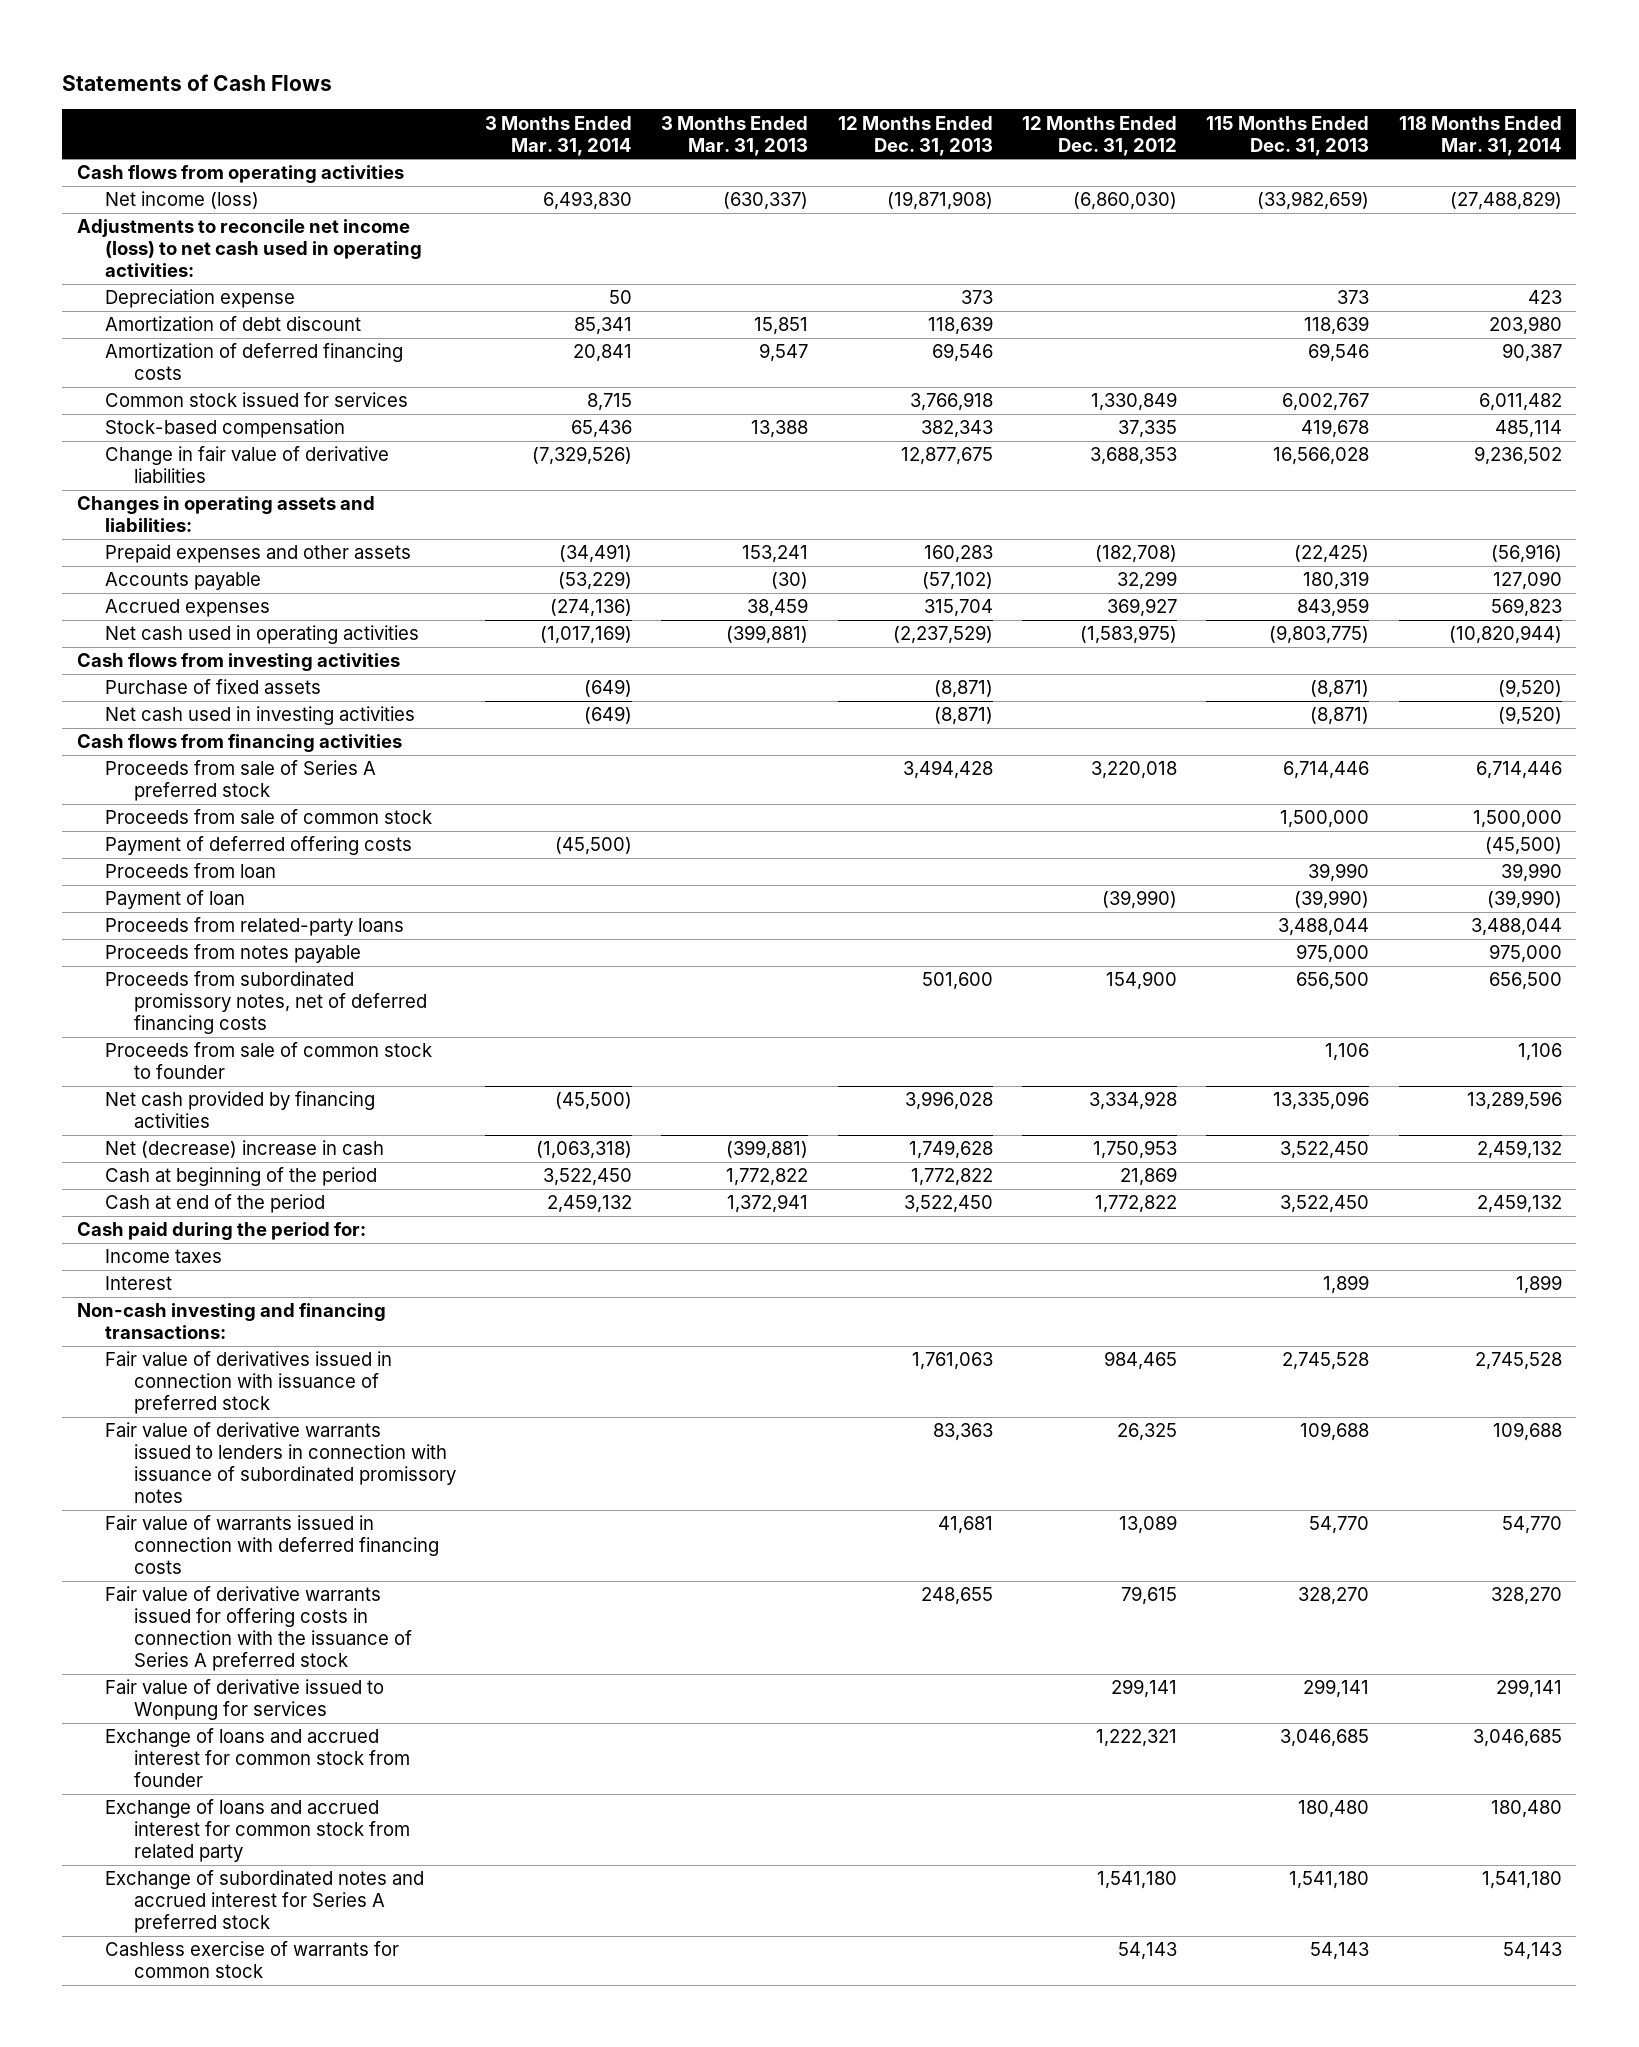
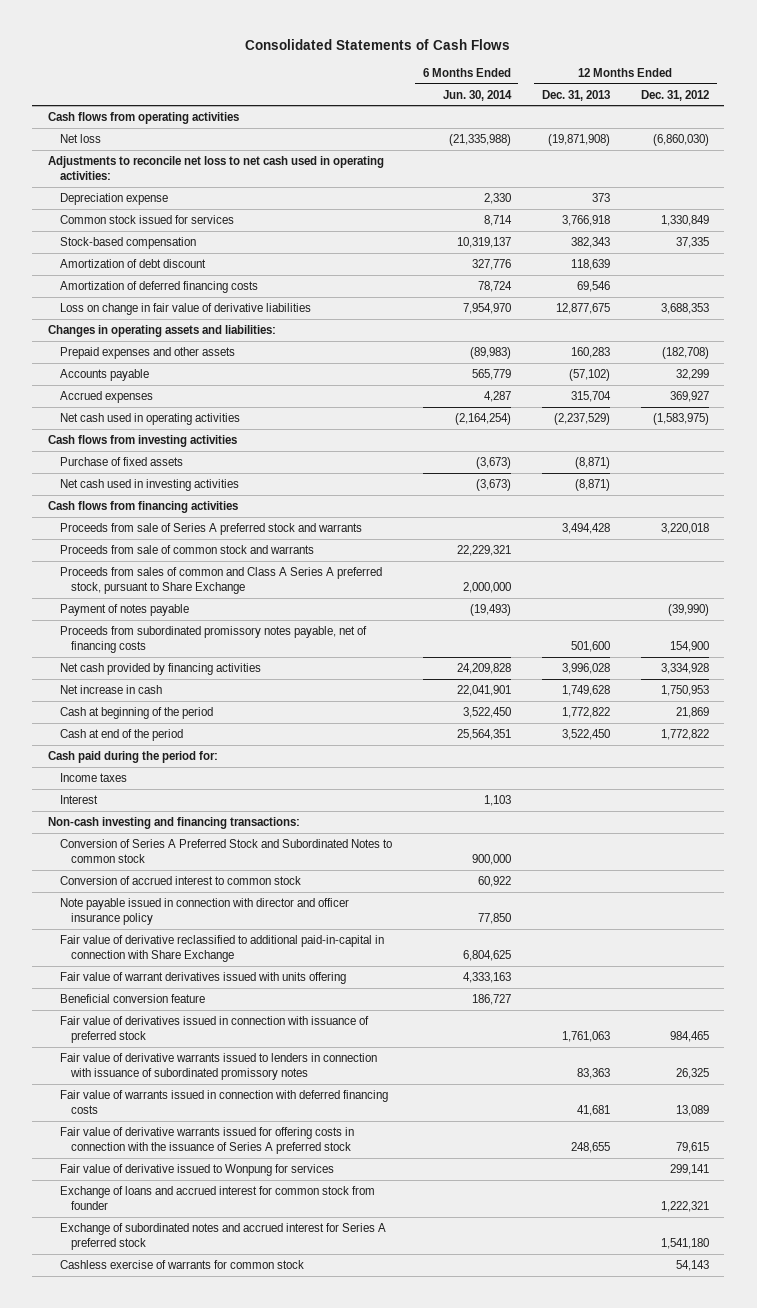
- Statements of Cash Flows
+ Consolidated Statements of Cash Flows
- | 3 Months Ended Mar. 31, 2014 | 3 Months Ended Mar. 31, 2013 | 12 Months Ended Dec. 31, 2013 | 12 Months Ended Dec. 31, 2012 | 115 Months Ended Dec. 31, 2013 | 118 Months Ended Mar. 31, 2014
+ | 6 Months Ended Jun. 30, 2014 | 12 Months Ended Dec. 31, 2013 | 12 Months Ended Dec. 31, 2012
- Net income (loss) | 6,493,830 | (630,337) | (19,871,908) | (6,860,030) | (33,982,659) | (27,488,829)
- Adjustments to reconcile net income (loss) to net cash used in operating activities:
+ Net loss | (21,335,988) | (19,871,908) | (6,860,030)
+ Adjustments to reconcile net loss to net cash used in operating activities:
- Change in fair value of derivative liabilities | (7,329,526) | | 12,877,675 | 3,688,353 | 16,566,028 | 9,236,502
moved down: Amortization of debt discount | 327,776 | 118,639 |
moved down: Amortization of deferred financing costs | 78,724 | 69,546 |
+ Loss on change in fair value of derivative liabilities | 7,954,970 | 12,877,675 | 3,688,353
- Proceeds from sale of Series A preferred stock | | | 3,494,428 | 3,220,018 | 6,714,446 | 6,714,446
- Proceeds from sale of common stock | | | | | 1,500,000 | 1,500,000
- Payment of deferred offering costs | (45,500) | | | | | (45,500)
- Proceeds from loan | | | | | 39,990 | 39,990
- Payment of loan | | | | (39,990) | (39,990) | (39,990)
- Proceeds from related-party loans | | | | | 3,488,044 | 3,488,044
- Proceeds from notes payable | | | | | 975,000 | 975,000
- Proceeds from subordinated promissory notes, net of deferred financing costs | | | 501,600 | 154,900 | 656,500 | 656,500
- Proceeds from sale of common stock to founder | | | | | 1,106 | 1,106
+ Proceeds from sale of Series A preferred stock and warrants | | 3,494,428 | 3,220,018
+ Proceeds from sale of common stock and warrants | 22,229,321 | |
+ Proceeds from sales of common and Class A Series A preferred stock, pursuant to Share Exchange | 2,000,000 | |
+ Payment of notes payable | (19,493) | | (39,990)
+ Proceeds from subordinated promissory notes payable, net of financing costs | | 501,600 | 154,900
- Net (decrease) increase in cash | (1,063,318) | (399,881) | 1,749,628 | 1,750,953 | 3,522,450 | 2,459,132
+ Net increase in cash | 22,041,901 | 1,749,628 | 1,750,953
+ Conversion of Series A Preferred Stock and Subordinated Notes to common stock | 900,000 | |
+ Conversion of accrued interest to common stock | 60,922 | |
+ Note payable issued in connection with director and officer insurance policy | 77,850 | |
+ Fair value of derivative reclassified to additional paid-in-capital in connection with Share Exchange | 6,804,625 | |
+ Fair value of warrant derivatives issued with units offering | 4,333,163 | |
+ Beneficial conversion feature | 186,727 | |
- Exchange of loans and accrued interest for common stock from related party | | | | | 180,480 | 180,480

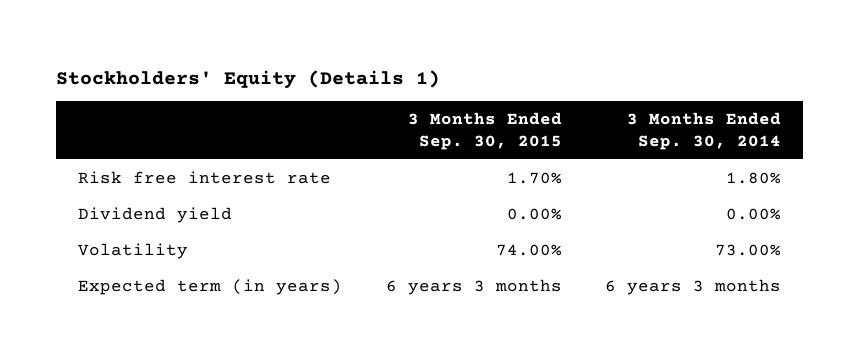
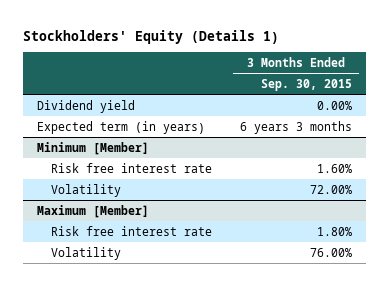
- | 3 Months Ended Sep. 30, 2015 | 3 Months Ended Sep. 30, 2014
+ | 3 Months Ended Sep. 30, 2015
- Risk free interest rate | 1.70% | 1.80%
- Volatility | 74.00% | 73.00%
+ Minimum [Member]
+ Risk free interest rate | 1.60%
+ Volatility | 72.00%
+ Maximum [Member]
+ Risk free interest rate | 1.80%
+ Volatility | 76.00%

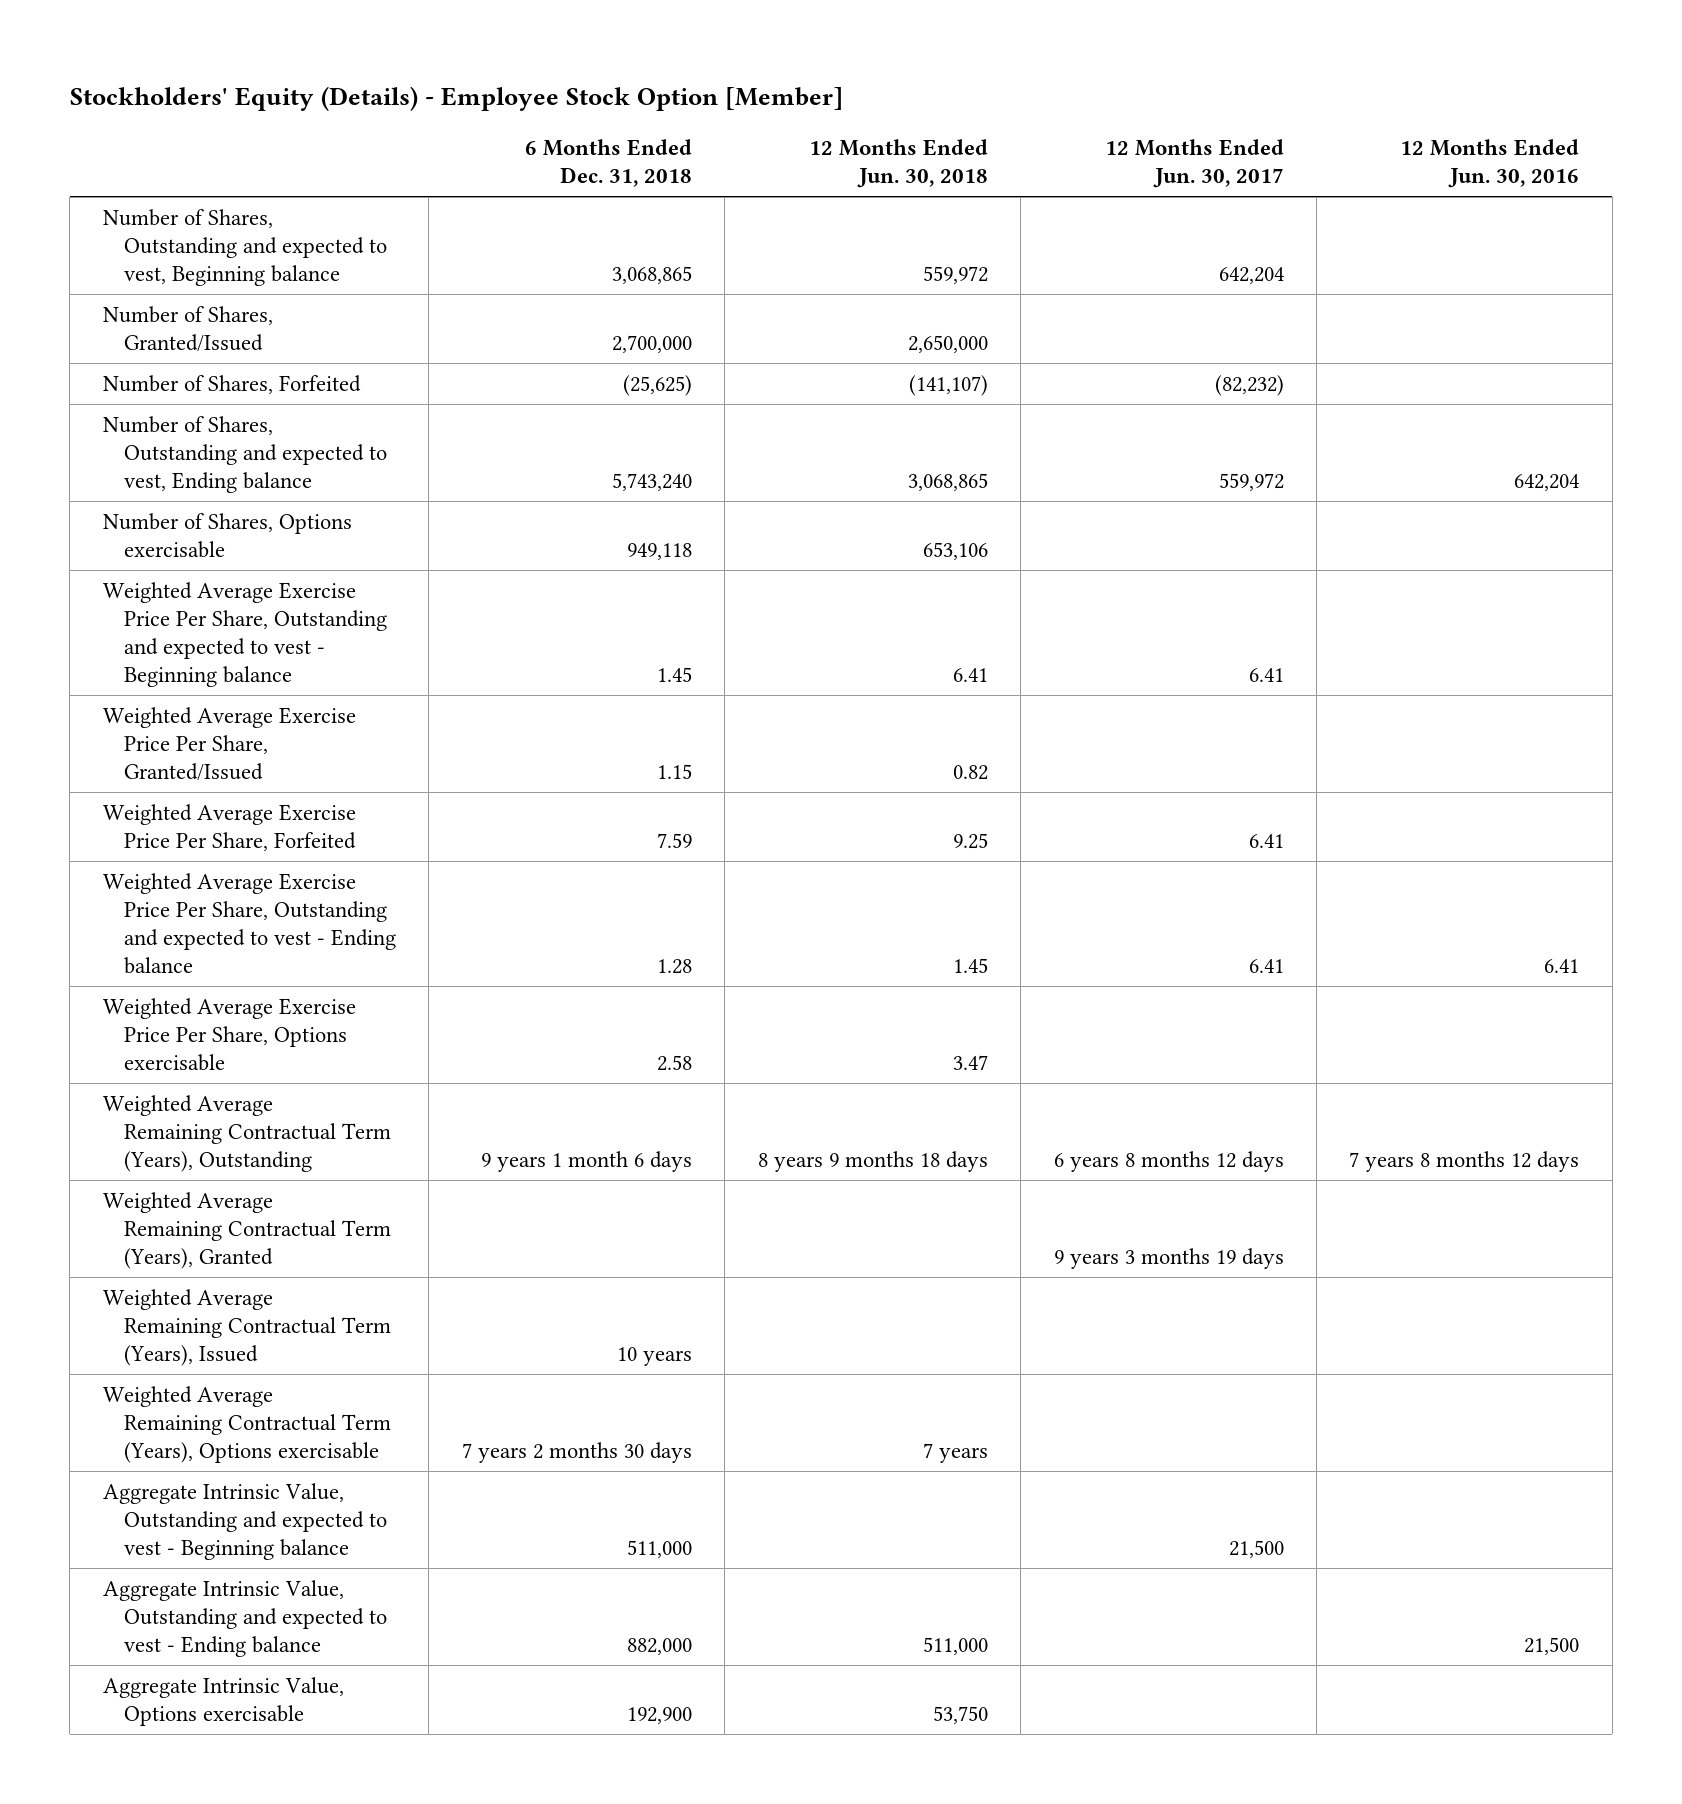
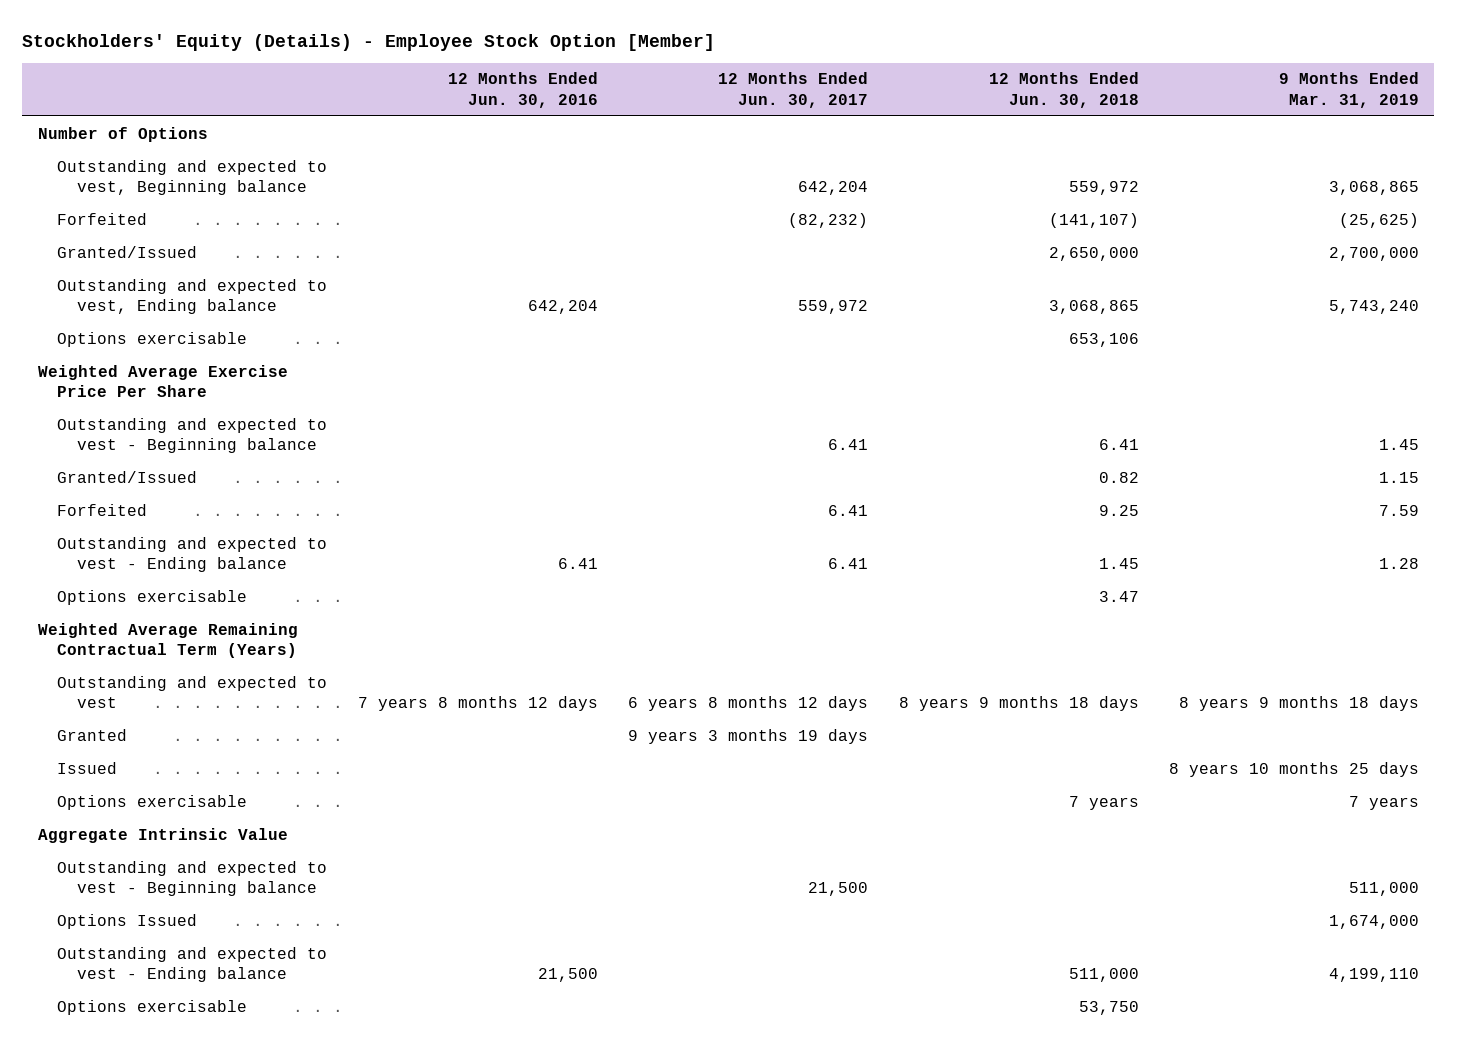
- | 6 Months Ended Dec. 31, 2018 | 12 Months Ended Jun. 30, 2018 | 12 Months Ended Jun. 30, 2017 | 12 Months Ended Jun. 30, 2016
+ | 12 Months Ended Jun. 30, 2016 | 12 Months Ended Jun. 30, 2017 | 12 Months Ended Jun. 30, 2018 | 9 Months Ended Mar. 31, 2019
- Number of Shares, Outstanding and expected to vest, Beginning balance | 3,068,865 | 559,972 | 642,204 |
- Number of Shares, Granted/Issued | 2,700,000 | 2,650,000 | |
- Number of Shares, Forfeited | (25,625) | (141,107) | (82,232) |
- Number of Shares, Outstanding and expected to vest, Ending balance | 5,743,240 | 3,068,865 | 559,972 | 642,204
- Number of Shares, Options exercisable | 949,118 | 653,106 | |
- Weighted Average Exercise Price Per Share, Outstanding and expected to vest - Beginning balance | 1.45 | 6.41 | 6.41 |
- Weighted Average Exercise Price Per Share, Granted/Issued | 1.15 | 0.82 | |
- Weighted Average Exercise Price Per Share, Forfeited | 7.59 | 9.25 | 6.41 |
- Weighted Average Exercise Price Per Share, Outstanding and expected to vest - Ending balance | 1.28 | 1.45 | 6.41 | 6.41
- Weighted Average Exercise Price Per Share, Options exercisable | 2.58 | 3.47 | |
- Weighted Average Remaining Contractual Term (Years), Outstanding | 9 years 1 month 6 days | 8 years 9 months 18 days | 6 years 8 months 12 days | 7 years 8 months 12 days
- Weighted Average Remaining Contractual Term (Years), Granted | | | 9 years 3 months 19 days |
- Weighted Average Remaining Contractual Term (Years), Issued | 10 years | | |
- Weighted Average Remaining Contractual Term (Years), Options exercisable | 7 years 2 months 30 days | 7 years | |
- Aggregate Intrinsic Value, Outstanding and expected to vest - Beginning balance | 511,000 | | 21,500 |
- Aggregate Intrinsic Value, Outstanding and expected to vest - Ending balance | 882,000 | 511,000 | | 21,500
- Aggregate Intrinsic Value, Options exercisable | 192,900 | 53,750 | |
+ Number of Options
+ Outstanding and expected to vest, Beginning balance | | 642,204 | 559,972 | 3,068,865
+ Forfeited | | (82,232) | (141,107) | (25,625)
+ Granted/Issued | | | 2,650,000 | 2,700,000
+ Outstanding and expected to vest, Ending balance | 642,204 | 559,972 | 3,068,865 | 5,743,240
+ Options exercisable | | | 653,106 |
+ Weighted Average Exercise Price Per Share
+ Outstanding and expected to vest - Beginning balance | | 6.41 | 6.41 | 1.45
+ Granted/Issued | | | 0.82 | 1.15
+ Forfeited | | 6.41 | 9.25 | 7.59
+ Outstanding and expected to vest - Ending balance | 6.41 | 6.41 | 1.45 | 1.28
+ Options exercisable | | | 3.47 |
+ Weighted Average Remaining Contractual Term (Years)
+ Outstanding and expected to vest | 7 years 8 months 12 days | 6 years 8 months 12 days | 8 years 9 months 18 days | 8 years 9 months 18 days
+ Granted | | 9 years 3 months 19 days | |
+ Issued | | | | 8 years 10 months 25 days
+ Options exercisable | | | 7 years | 7 years
+ Aggregate Intrinsic Value
+ Outstanding and expected to vest - Beginning balance | | 21,500 | | 511,000
+ Options Issued | | | | 1,674,000
+ Outstanding and expected to vest - Ending balance | 21,500 | | 511,000 | 4,199,110
+ Options exercisable | | | 53,750 |

